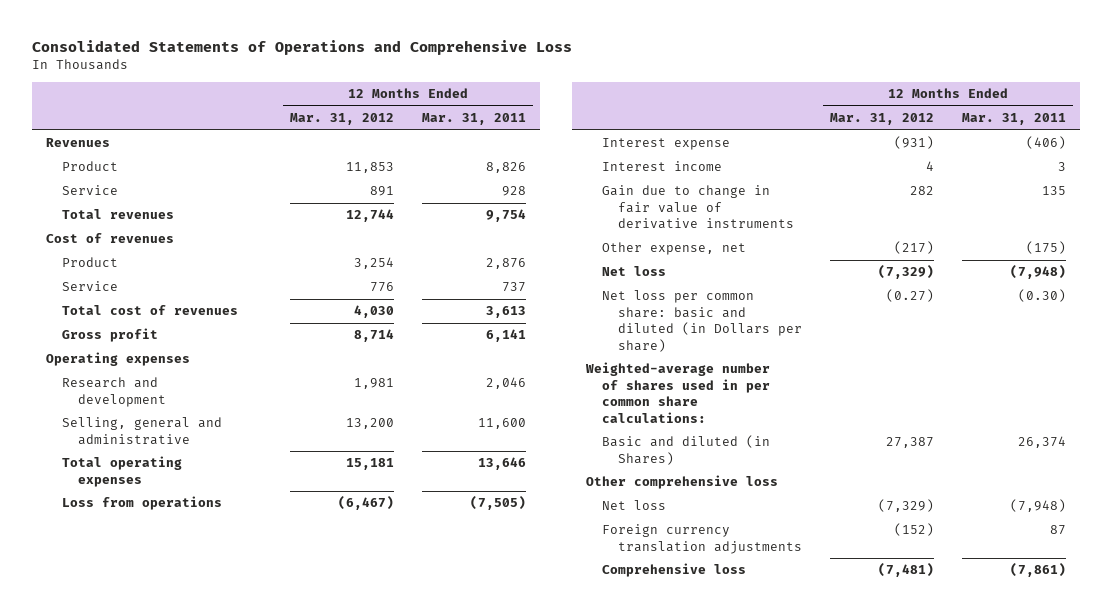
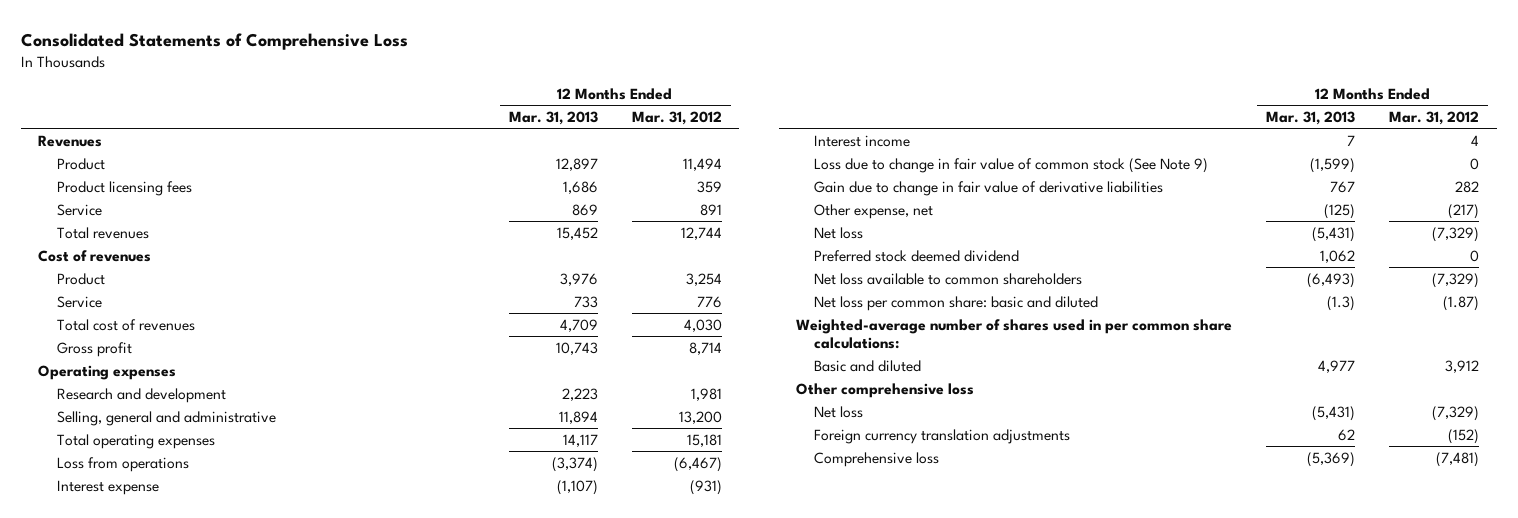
- Consolidated Statements of Operations and Comprehensive Loss
+ Consolidated Statements of Comprehensive Loss
- | 12 Months Ended Mar. 31, 2012 | 12 Months Ended Mar. 31, 2011
+ | 12 Months Ended Mar. 31, 2013 | 12 Months Ended Mar. 31, 2012
- Product | 11,853 | 8,826
+ Product | 12,897 | 11,494
+ Product licensing fees | 1,686 | 359
- Gain due to change in fair value of derivative instruments | 282 | 135
+ Loss due to change in fair value of common stock (See Note 9) | (1,599) | 0
+ Gain due to change in fair value of derivative liabilities | 767 | 282
- Net loss per common share: basic and diluted (in Dollars per share) | (0.27) | (0.30)
+ Preferred stock deemed dividend | 1,062 | 0
+ Net loss available to common shareholders | (6,493) | (7,329)
+ Net loss per common share: basic and diluted | (1.3) | (1.87)
- Basic and diluted (in Shares) | 27,387 | 26,374
+ Basic and diluted | 4,977 | 3,912

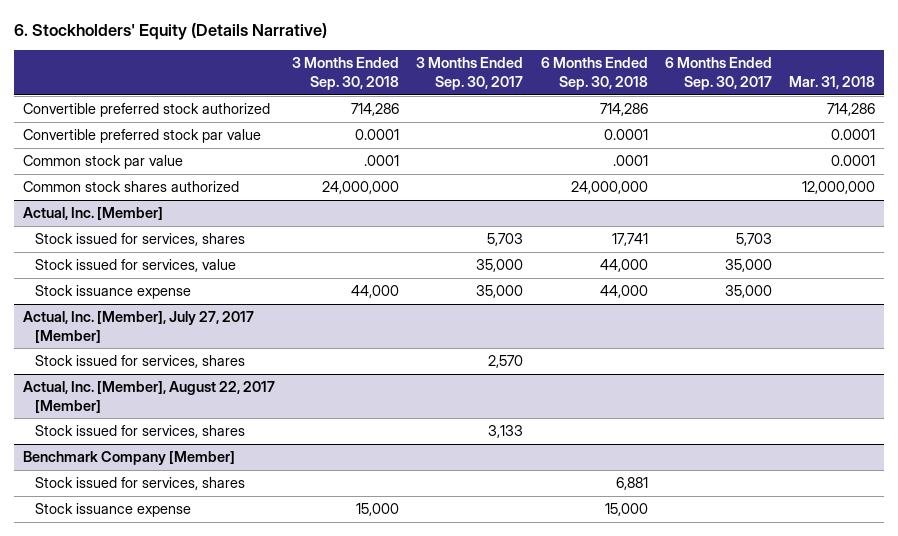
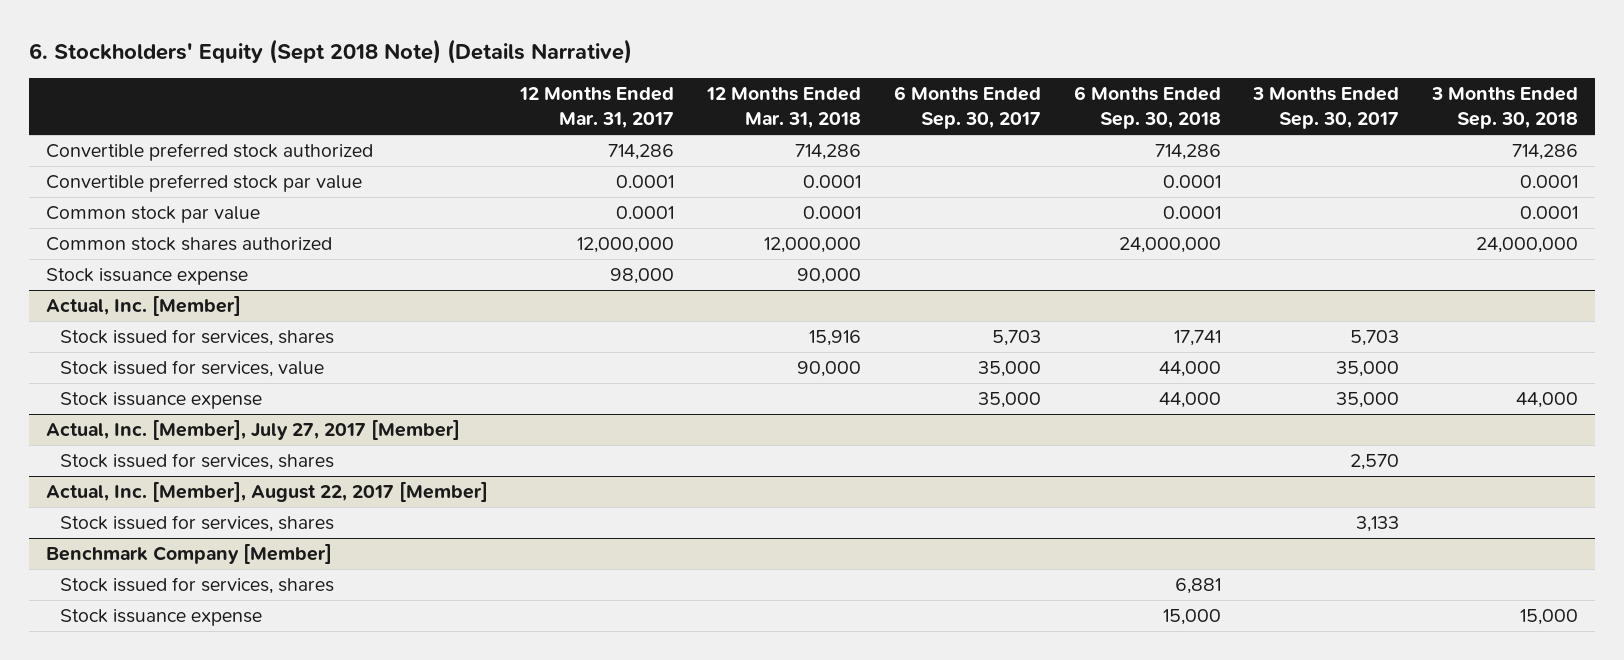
- 6. Stockholders' Equity (Details Narrative)
+ 6. Stockholders' Equity (Sept 2018 Note) (Details Narrative)
- | 3 Months Ended Sep. 30, 2018 | 3 Months Ended Sep. 30, 2017 | 6 Months Ended Sep. 30, 2018 | 6 Months Ended Sep. 30, 2017 | Mar. 31, 2018
+ | 12 Months Ended Mar. 31, 2017 | 12 Months Ended Mar. 31, 2018 | 6 Months Ended Sep. 30, 2017 | 6 Months Ended Sep. 30, 2018 | 3 Months Ended Sep. 30, 2017 | 3 Months Ended Sep. 30, 2018
- Common stock par value | .0001 | | .0001 | | 0.0001
+ Common stock par value | 0.0001 | 0.0001 | | 0.0001 | | 0.0001
+ Stock issuance expense | 98,000 | 90,000 | | | |

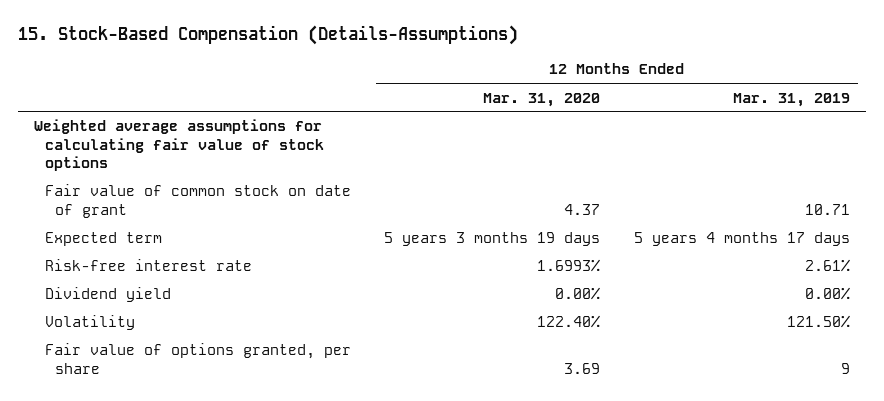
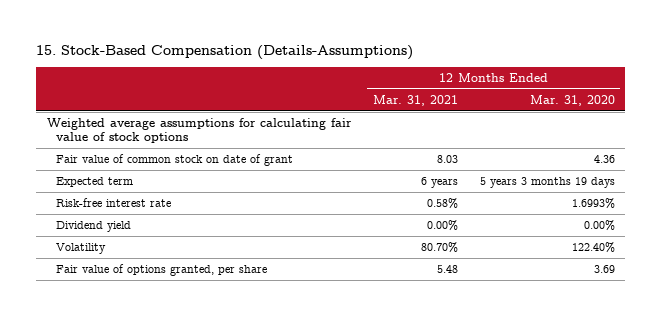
- | 12 Months Ended Mar. 31, 2020 | 12 Months Ended Mar. 31, 2019
+ | 12 Months Ended Mar. 31, 2021 | 12 Months Ended Mar. 31, 2020
- Fair value of common stock on date of grant | 4.37 | 10.71
+ Fair value of common stock on date of grant | 8.03 | 4.36

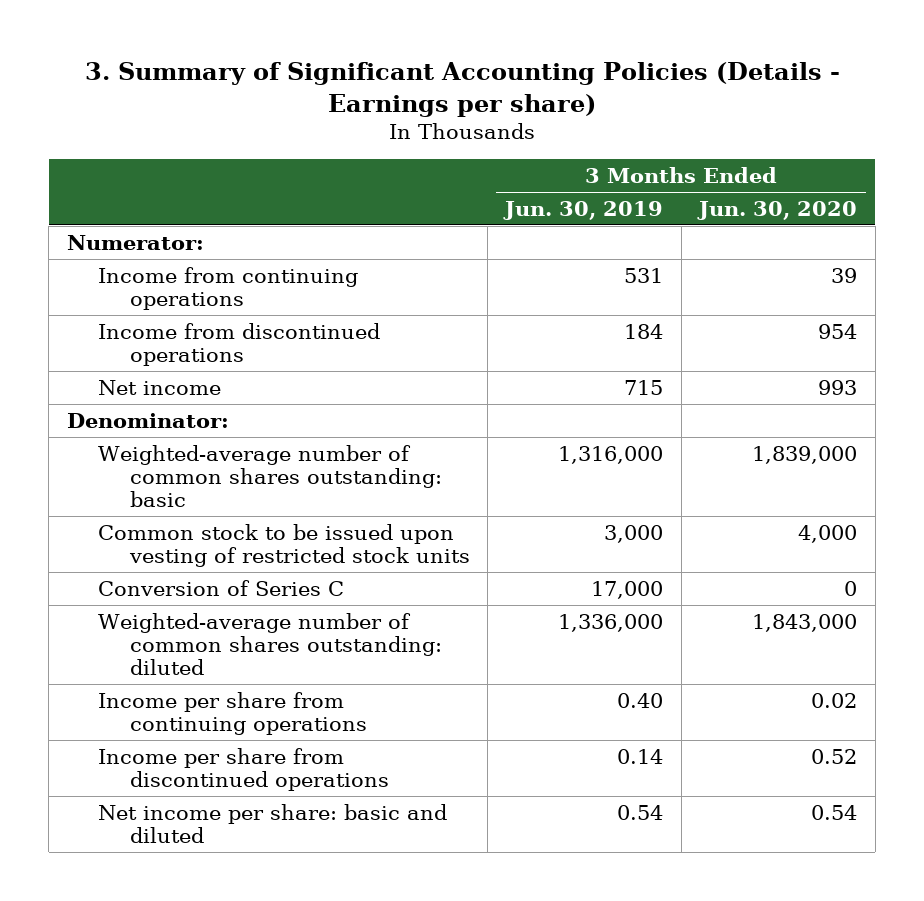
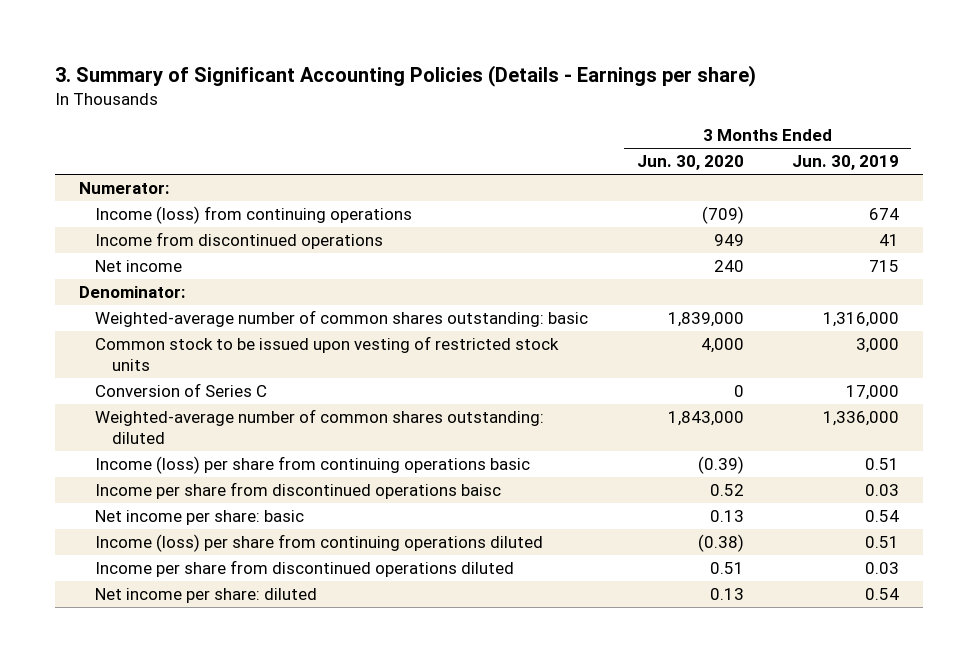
- | 3 Months Ended Jun. 30, 2019 | 3 Months Ended Jun. 30, 2020
+ | 3 Months Ended Jun. 30, 2020 | 3 Months Ended Jun. 30, 2019
- Income from continuing operations | 531 | 39
- Income from discontinued operations | 184 | 954
- Net income | 715 | 993
+ Income (loss) from continuing operations | (709) | 674
+ Income from discontinued operations | 949 | 41
+ Net income | 240 | 715
- Income per share from continuing operations | 0.40 | 0.02
- Income per share from discontinued operations | 0.14 | 0.52
- Net income per share: basic and diluted | 0.54 | 0.54
+ Income (loss) per share from continuing operations basic | (0.39) | 0.51
+ Income per share from discontinued operations baisc | 0.52 | 0.03
+ Net income per share: basic | 0.13 | 0.54
+ Income (loss) per share from continuing operations diluted | (0.38) | 0.51
+ Income per share from discontinued operations diluted | 0.51 | 0.03
+ Net income per share: diluted | 0.13 | 0.54

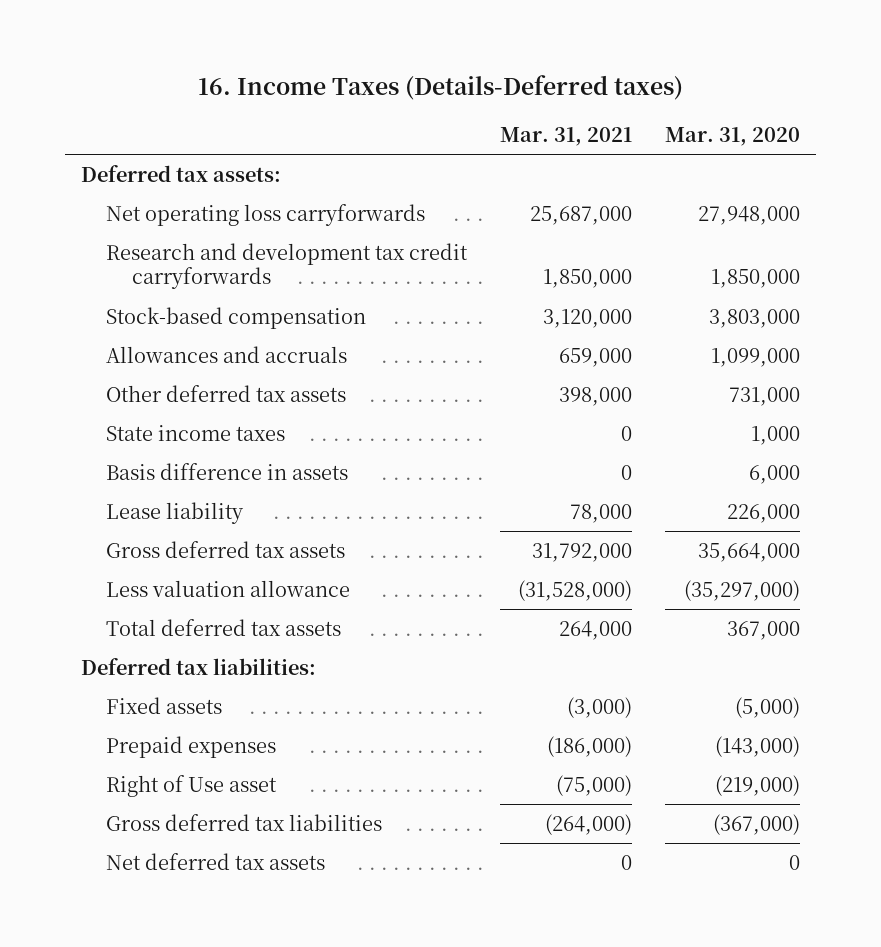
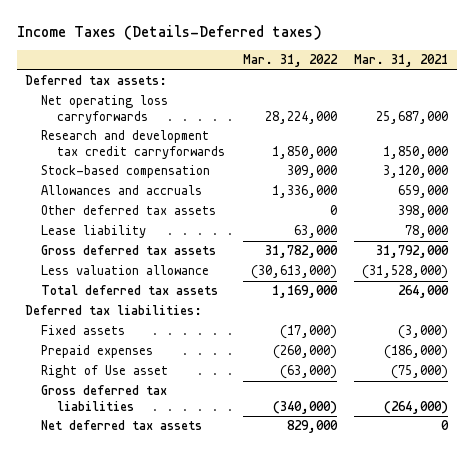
- 16. Income Taxes (Details-Deferred taxes)
+ Income Taxes (Details-Deferred taxes)
- | Mar. 31, 2021 | Mar. 31, 2020
+ | Mar. 31, 2022 | Mar. 31, 2021
- State income taxes | 0 | 1,000
- Basis difference in assets | 0 | 6,000

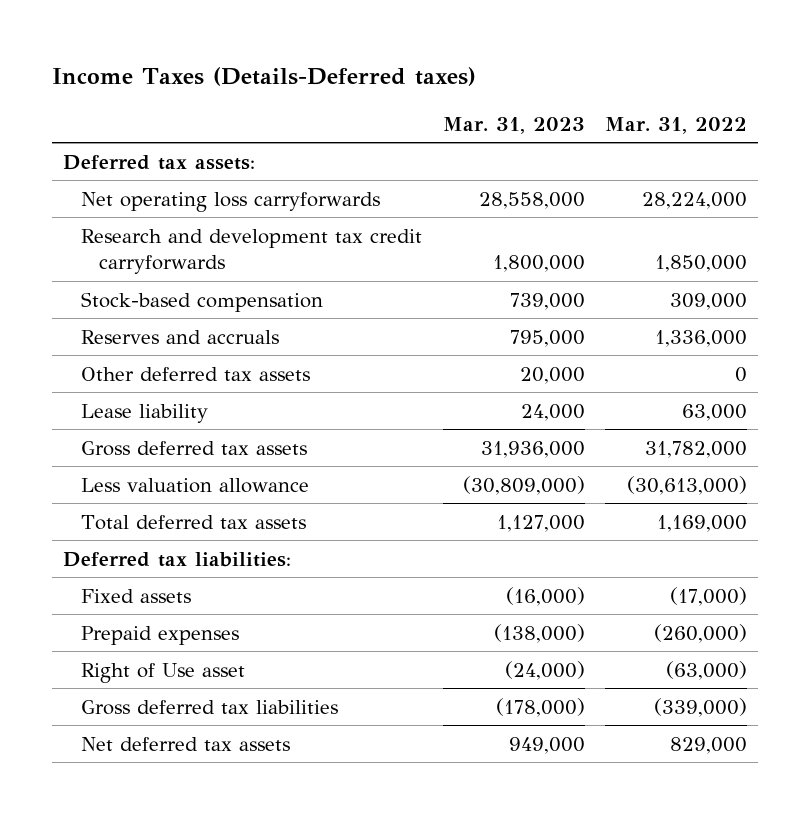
- | Mar. 31, 2022 | Mar. 31, 2021
+ | Mar. 31, 2023 | Mar. 31, 2022
- Allowances and accruals | 1,336,000 | 659,000
+ Reserves and accruals | 795,000 | 1,336,000
- Gross deferred tax liabilities | (340,000) | (264,000)
+ Gross deferred tax liabilities | (178,000) | (339,000)

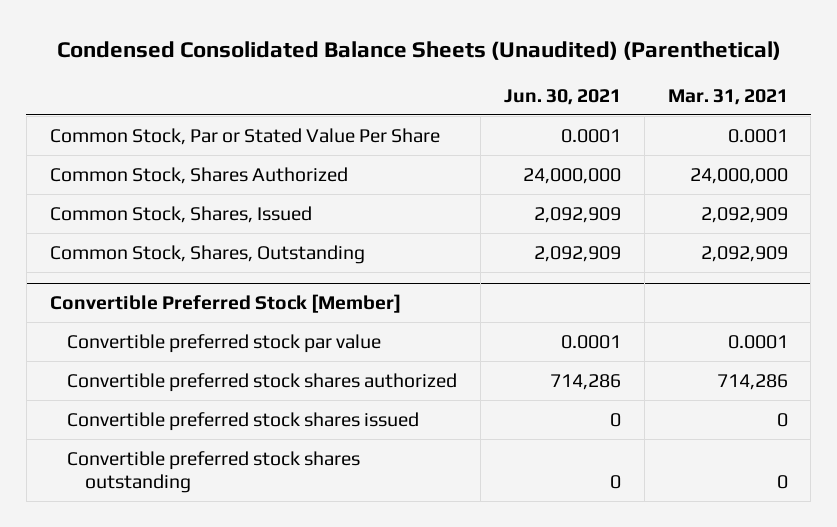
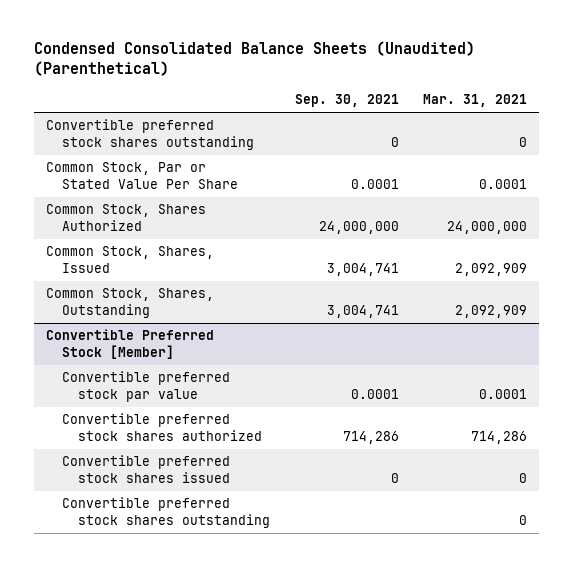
- | Jun. 30, 2021 | Mar. 31, 2021
+ | Sep. 30, 2021 | Mar. 31, 2021
+ Convertible preferred stock shares outstanding | 0 | 0

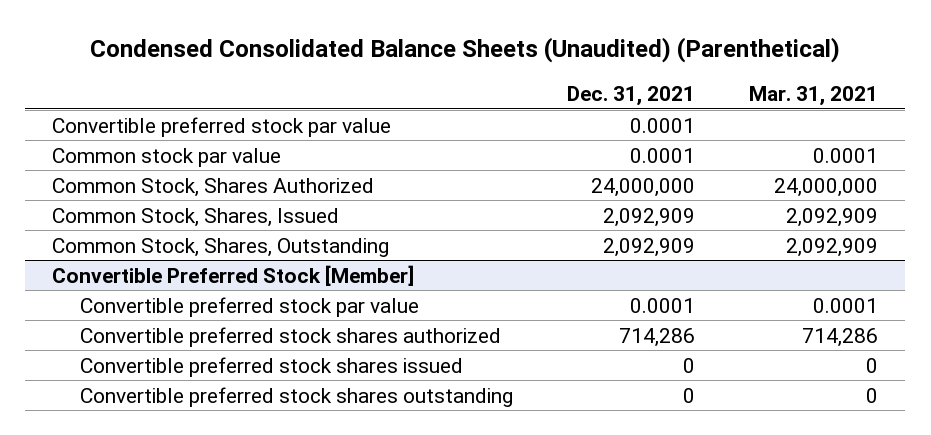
- | Sep. 30, 2021 | Mar. 31, 2021
+ | Dec. 31, 2021 | Mar. 31, 2021
- Convertible preferred stock shares outstanding | 0 | 0
- Common Stock, Par or Stated Value Per Share | 0.0001 | 0.0001
+ Convertible preferred stock par value | 0.0001 |
+ Common stock par value | 0.0001 | 0.0001

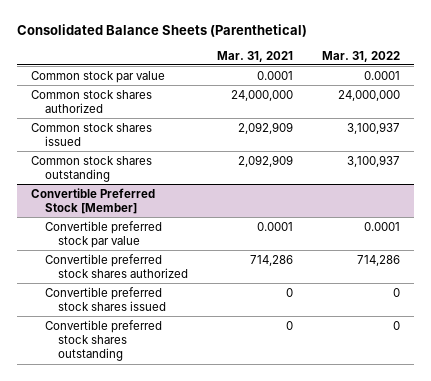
- Condensed Consolidated Balance Sheets (Unaudited) (Parenthetical)
+ Consolidated Balance Sheets (Parenthetical)
- | Dec. 31, 2021 | Mar. 31, 2021
+ | Mar. 31, 2021 | Mar. 31, 2022
- Convertible preferred stock par value | 0.0001 |
- Common Stock, Shares Authorized | 24,000,000 | 24,000,000
- Common Stock, Shares, Issued | 2,092,909 | 2,092,909
- Common Stock, Shares, Outstanding | 2,092,909 | 2,092,909
+ Common stock shares authorized | 24,000,000 | 24,000,000
+ Common stock shares issued | 2,092,909 | 3,100,937
+ Common stock shares outstanding | 2,092,909 | 3,100,937

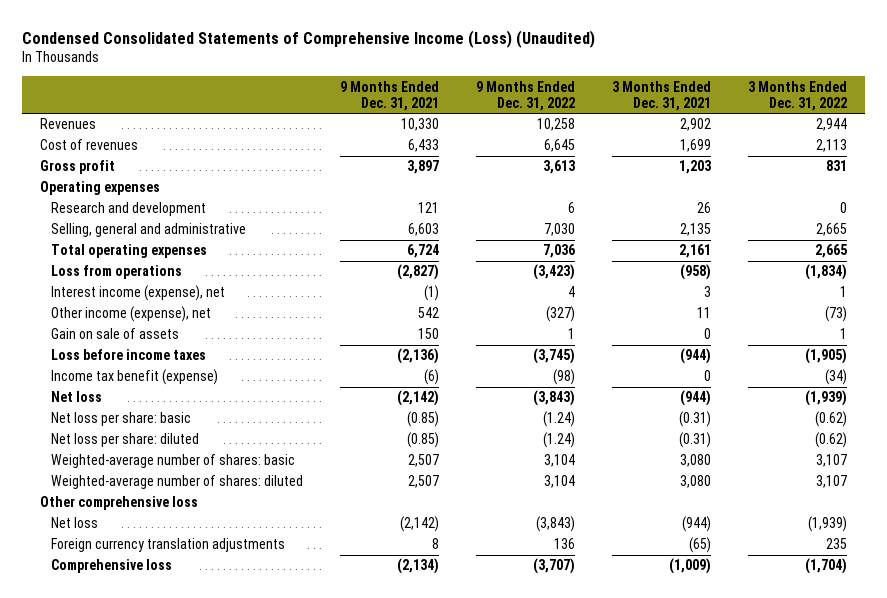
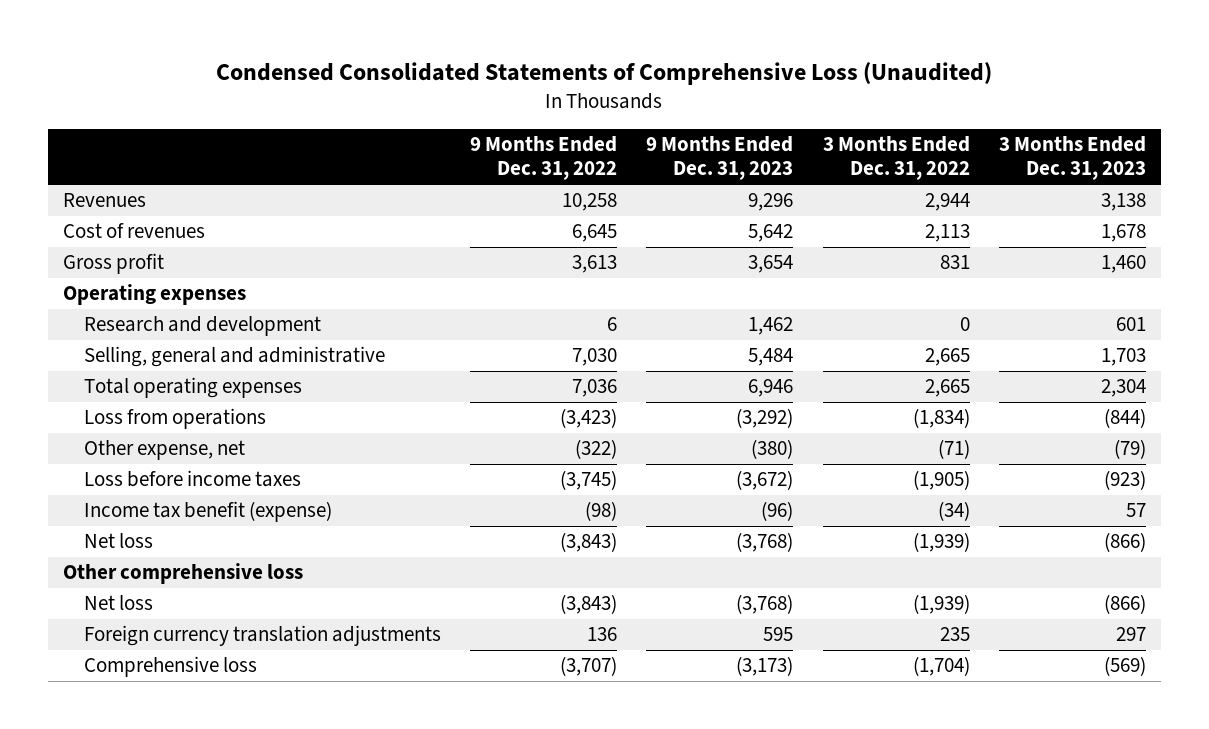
- Condensed Consolidated Statements of Comprehensive Income (Loss) (Unaudited)
+ Condensed Consolidated Statements of Comprehensive Loss (Unaudited)
- | 9 Months Ended Dec. 31, 2021 | 9 Months Ended Dec. 31, 2022 | 3 Months Ended Dec. 31, 2021 | 3 Months Ended Dec. 31, 2022
+ | 9 Months Ended Dec. 31, 2022 | 9 Months Ended Dec. 31, 2023 | 3 Months Ended Dec. 31, 2022 | 3 Months Ended Dec. 31, 2023
- Interest income (expense), net | (1) | 4 | 3 | 1
- Other income (expense), net | 542 | (327) | 11 | (73)
- Gain on sale of assets | 150 | 1 | 0 | 1
+ Other expense, net | (322) | (380) | (71) | (79)
- Net loss per share: basic | (0.85) | (1.24) | (0.31) | (0.62)
- Net loss per share: diluted | (0.85) | (1.24) | (0.31) | (0.62)
- Weighted-average number of shares: basic | 2,507 | 3,104 | 3,080 | 3,107
- Weighted-average number of shares: diluted | 2,507 | 3,104 | 3,080 | 3,107

